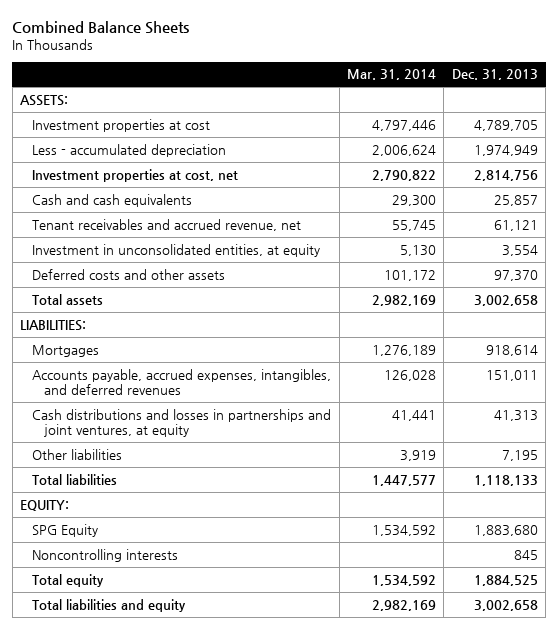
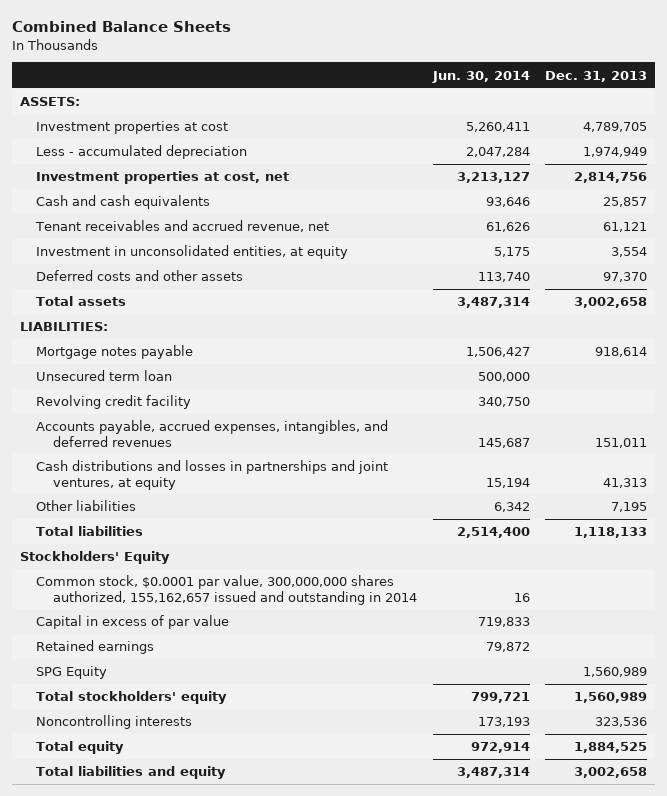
- | Mar. 31, 2014 | Dec. 31, 2013
+ | Jun. 30, 2014 | Dec. 31, 2013
- Mortgages | 1,276,189 | 918,614
+ Mortgage notes payable | 1,506,427 | 918,614
+ Unsecured term loan | 500,000 |
+ Revolving credit facility | 340,750 |
- EQUITY:
- SPG Equity | 1,534,592 | 1,883,680
- Noncontrolling interests | | 845
+ Stockholders' Equity
+ Common stock, $0.0001 par value, 300,000,000 shares authorized, 155,162,657 issued and outstanding in 2014 | 16 |
+ Capital in excess of par value | 719,833 |
+ Retained earnings | 79,872 |
+ SPG Equity | | 1,560,989
+ Total stockholders' equity | 799,721 | 1,560,989
+ Noncontrolling interests | 173,193 | 323,536

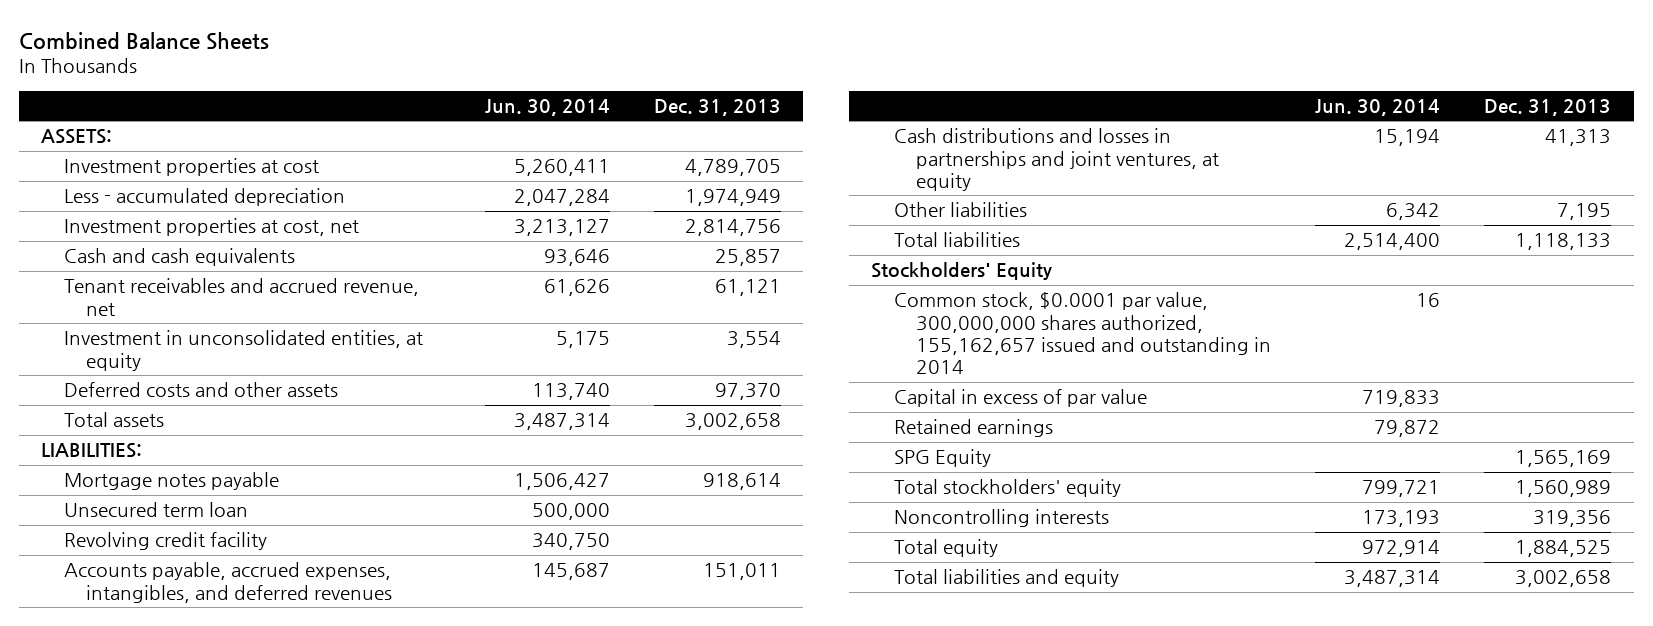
- SPG Equity | | 1,560,989
+ SPG Equity | | 1,565,169
- Noncontrolling interests | 173,193 | 323,536
+ Noncontrolling interests | 173,193 | 319,356

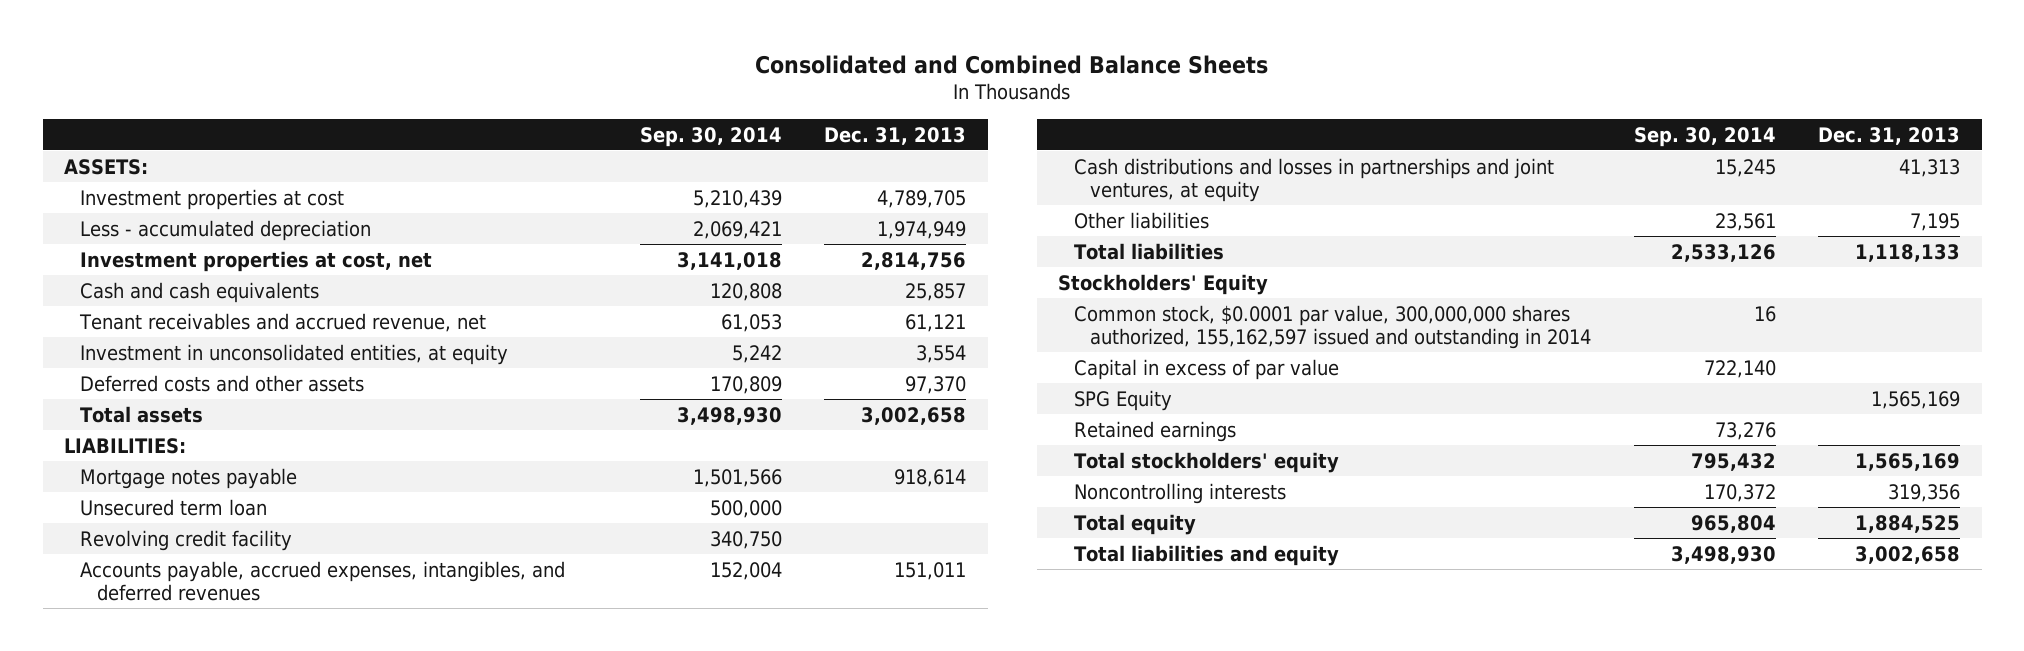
- Combined Balance Sheets
+ Consolidated and Combined Balance Sheets
- | Jun. 30, 2014 | Dec. 31, 2013
+ | Sep. 30, 2014 | Dec. 31, 2013
- Common stock, $0.0001 par value, 300,000,000 shares authorized, 155,162,657 issued and outstanding in 2014 | 16 |
+ Common stock, $0.0001 par value, 300,000,000 shares authorized, 155,162,597 issued and outstanding in 2014 | 16 |
- Total stockholders' equity | 799,721 | 1,560,989
moved down: Retained earnings | 73,276 |
+ Total stockholders' equity | 795,432 | 1,565,169

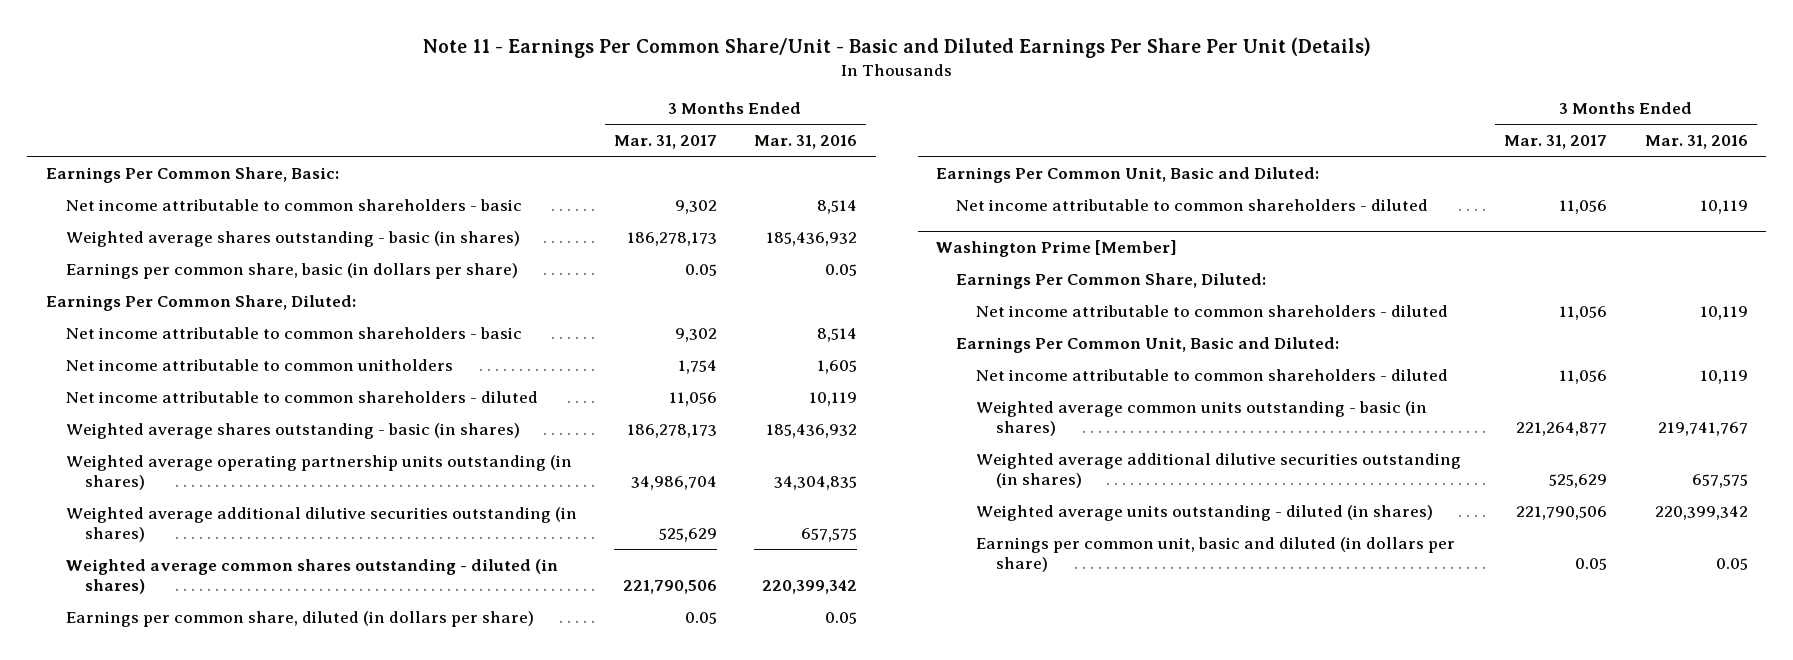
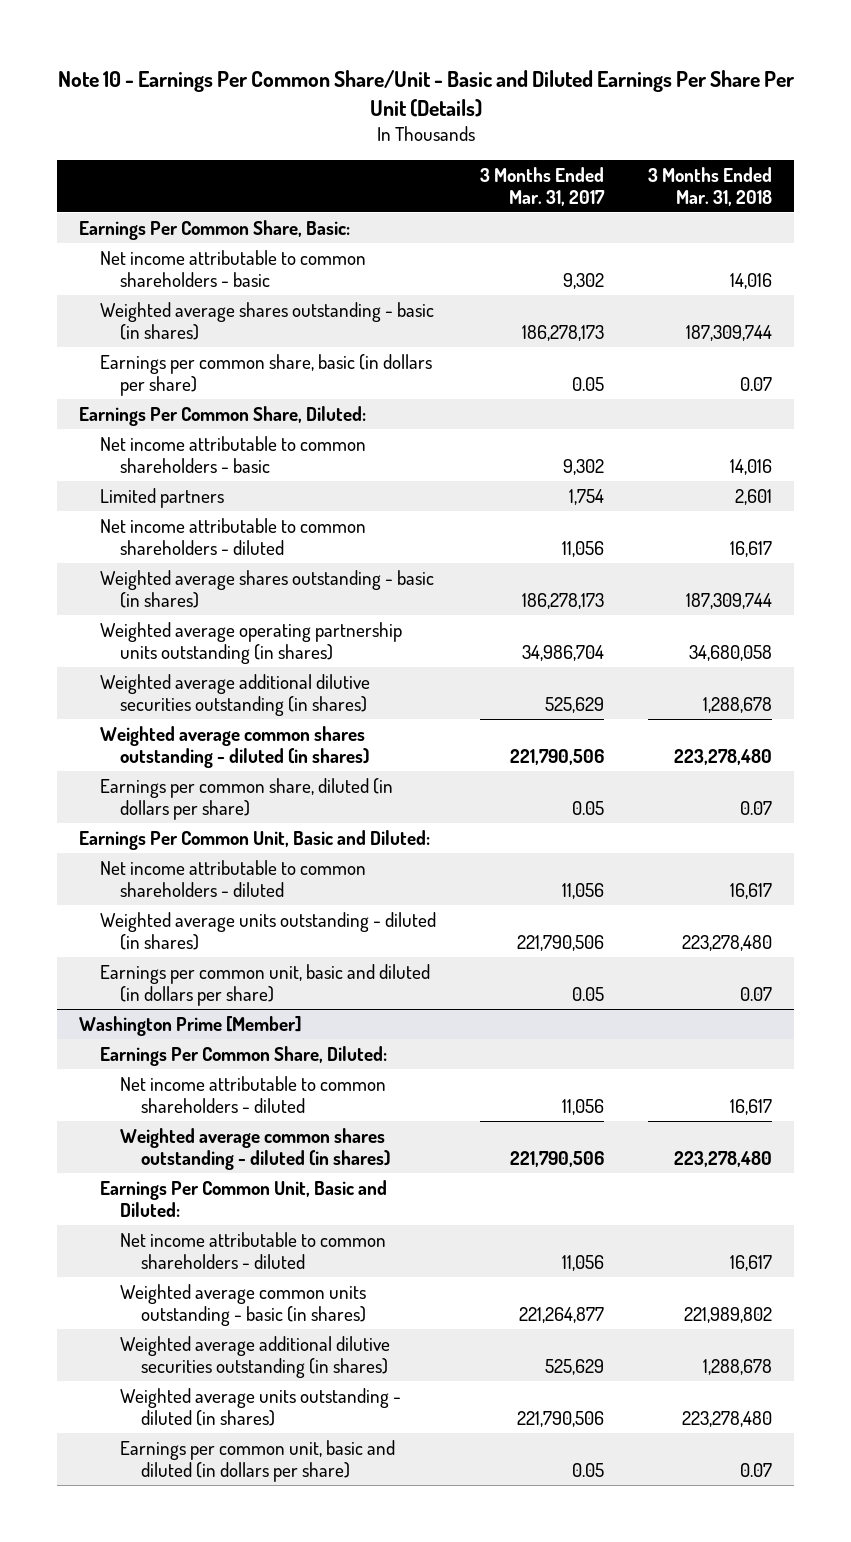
- Note 11 - Earnings Per Common Share/Unit - Basic and Diluted Earnings Per Share Per Unit (Details)
+ Note 10 - Earnings Per Common Share/Unit - Basic and Diluted Earnings Per Share Per Unit (Details)
- | 3 Months Ended Mar. 31, 2017 | 3 Months Ended Mar. 31, 2016
+ | 3 Months Ended Mar. 31, 2017 | 3 Months Ended Mar. 31, 2018
- Net income attributable to common unitholders | 1,754 | 1,605
+ Limited partners | 1,754 | 2,601
+ Weighted average units outstanding - diluted (in shares) | 221,790,506 | 223,278,480
+ Earnings per common unit, basic and diluted (in dollars per share) | 0.05 | 0.07
@ Washington Prime [Member]
+ Weighted average common shares outstanding - diluted (in shares) | 221,790,506 | 223,278,480

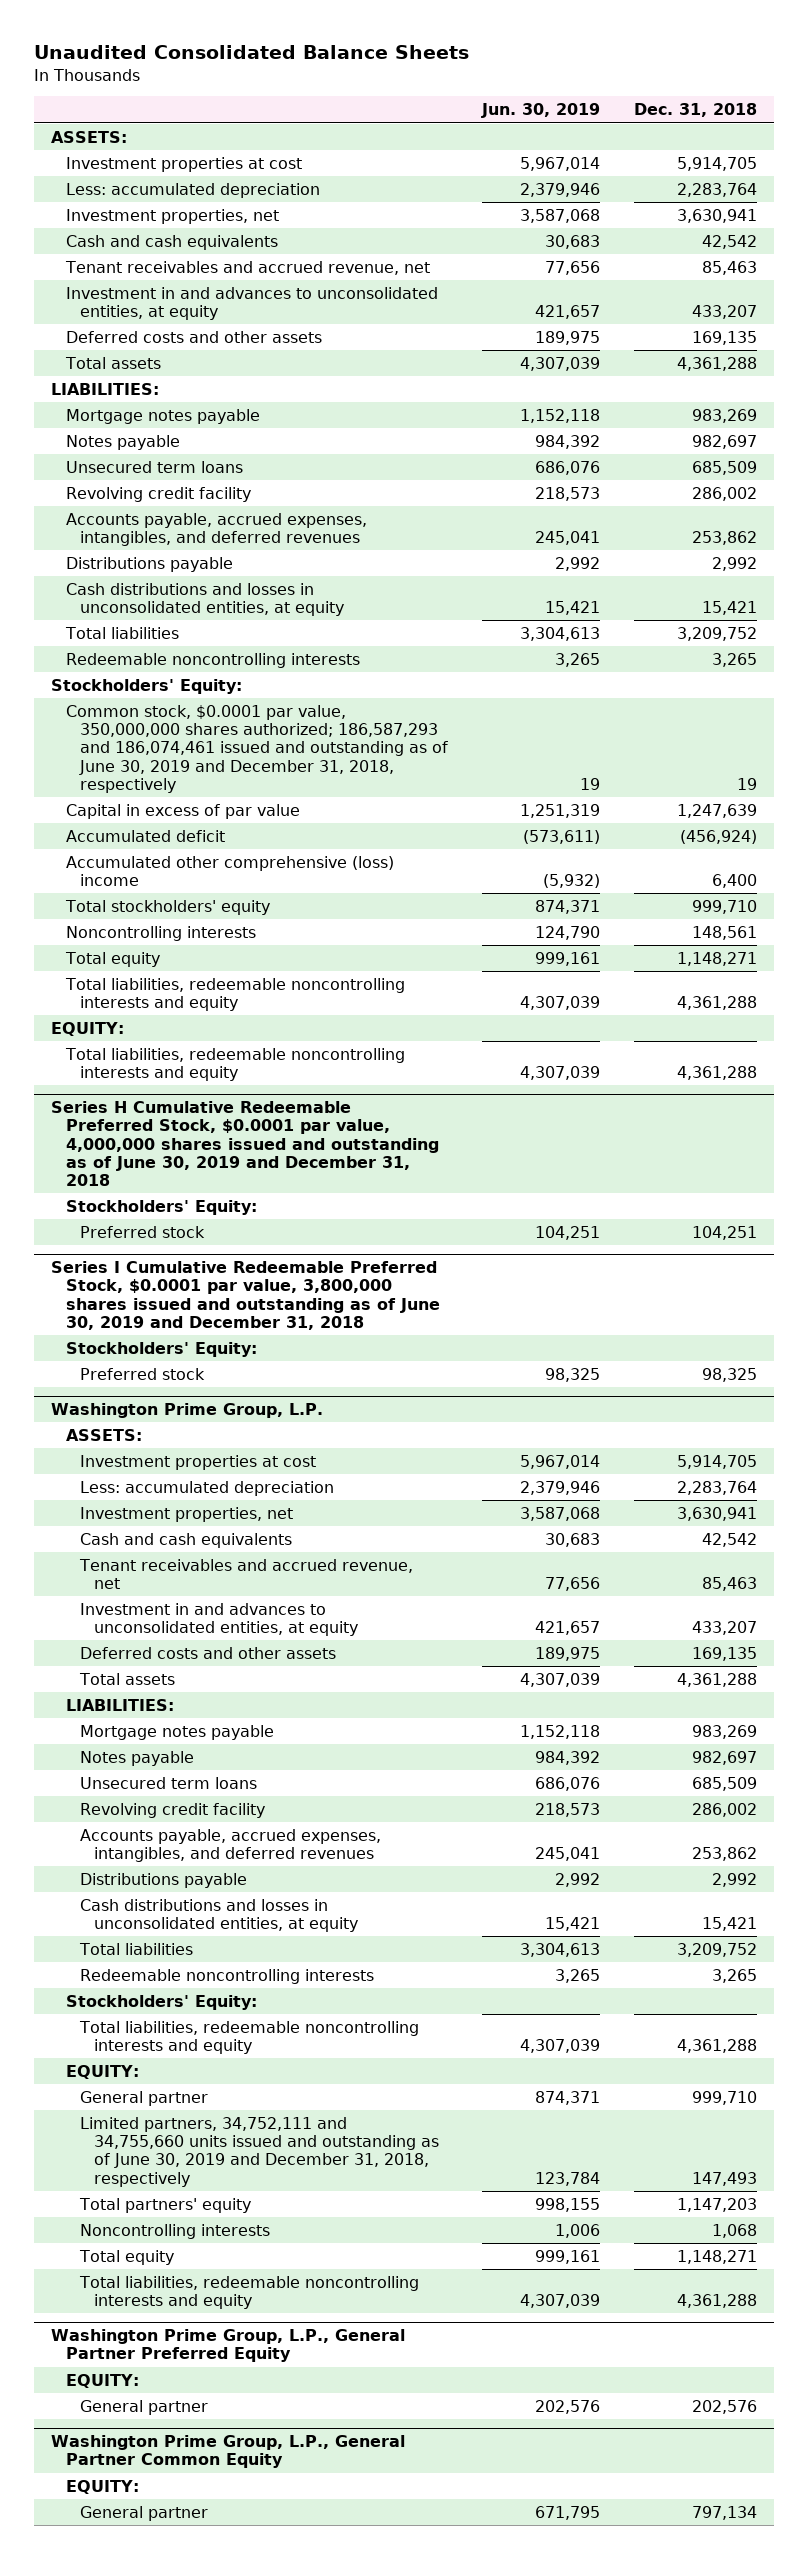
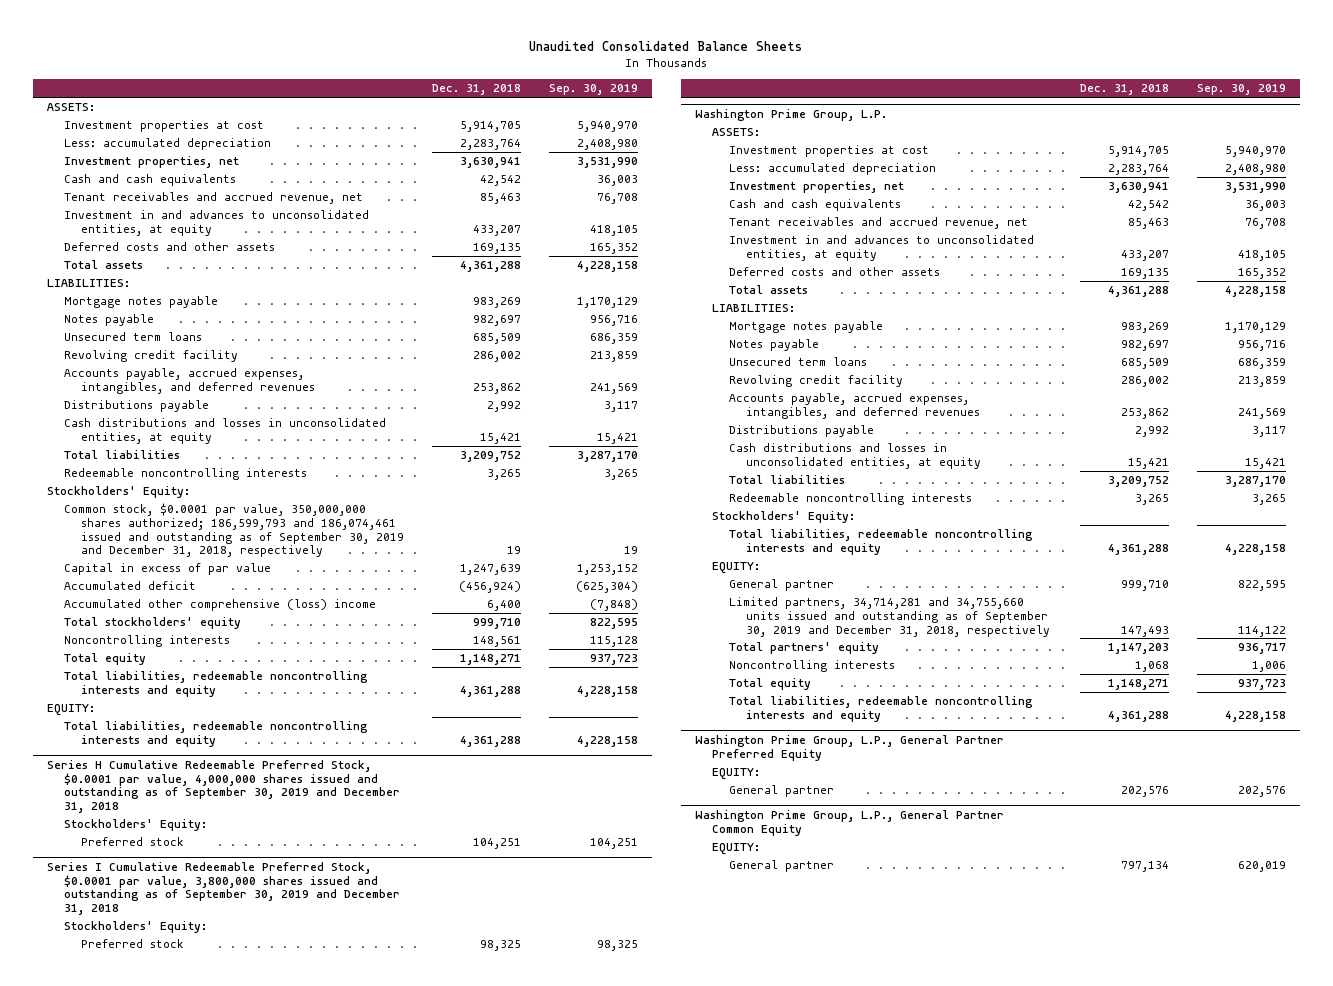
- | Jun. 30, 2019 | Dec. 31, 2018
+ | Dec. 31, 2018 | Sep. 30, 2019
- Common stock, $0.0001 par value, 350,000,000 shares authorized; 186,587,293 and 186,074,461 issued and outstanding as of June 30, 2019 and December 31, 2018, respectively | 19 | 19
+ Common stock, $0.0001 par value, 350,000,000 shares authorized; 186,599,793 and 186,074,461 issued and outstanding as of September 30, 2019 and December 31, 2018, respectively | 19 | 19
- Series H Cumulative Redeemable Preferred Stock, $0.0001 par value, 4,000,000 shares issued and outstanding as of June 30, 2019 and December 31, 2018
+ Series H Cumulative Redeemable Preferred Stock, $0.0001 par value, 4,000,000 shares issued and outstanding as of September 30, 2019 and December 31, 2018
- Series I Cumulative Redeemable Preferred Stock, $0.0001 par value, 3,800,000 shares issued and outstanding as of June 30, 2019 and December 31, 2018
+ Series I Cumulative Redeemable Preferred Stock, $0.0001 par value, 3,800,000 shares issued and outstanding as of September 30, 2019 and December 31, 2018
@ Washington Prime Group, L.P.
- Limited partners, 34,752,111 and 34,755,660 units issued and outstanding as of June 30, 2019 and December 31, 2018, respectively | 123,784 | 147,493
+ Limited partners, 34,714,281 and 34,755,660 units issued and outstanding as of September 30, 2019 and December 31, 2018, respectively | 147,493 | 114,122

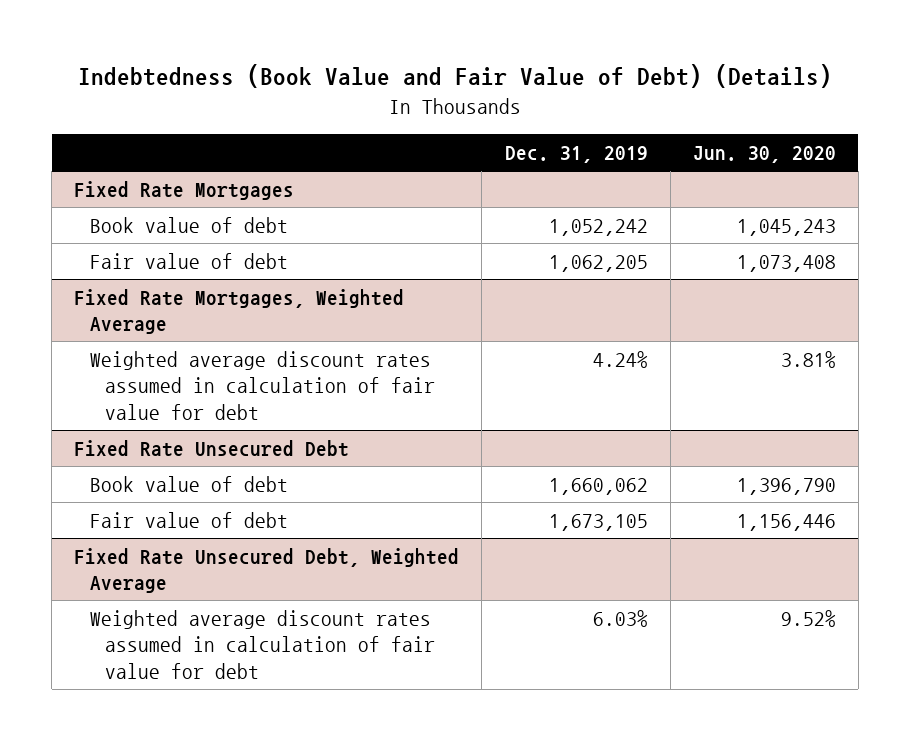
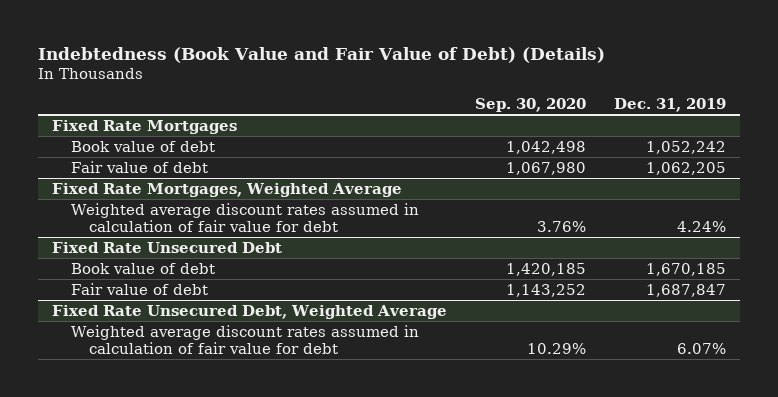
- | Dec. 31, 2019 | Jun. 30, 2020
+ | Sep. 30, 2020 | Dec. 31, 2019
@ Fixed Rate Unsecured Debt
- Book value of debt | 1,660,062 | 1,396,790
- Fair value of debt | 1,673,105 | 1,156,446
+ Book value of debt | 1,420,185 | 1,670,185
+ Fair value of debt | 1,143,252 | 1,687,847
@ Fixed Rate Unsecured Debt, Weighted Average
- Weighted average discount rates assumed in calculation of fair value for debt | 6.03% | 9.52%
+ Weighted average discount rates assumed in calculation of fair value for debt | 10.29% | 6.07%

